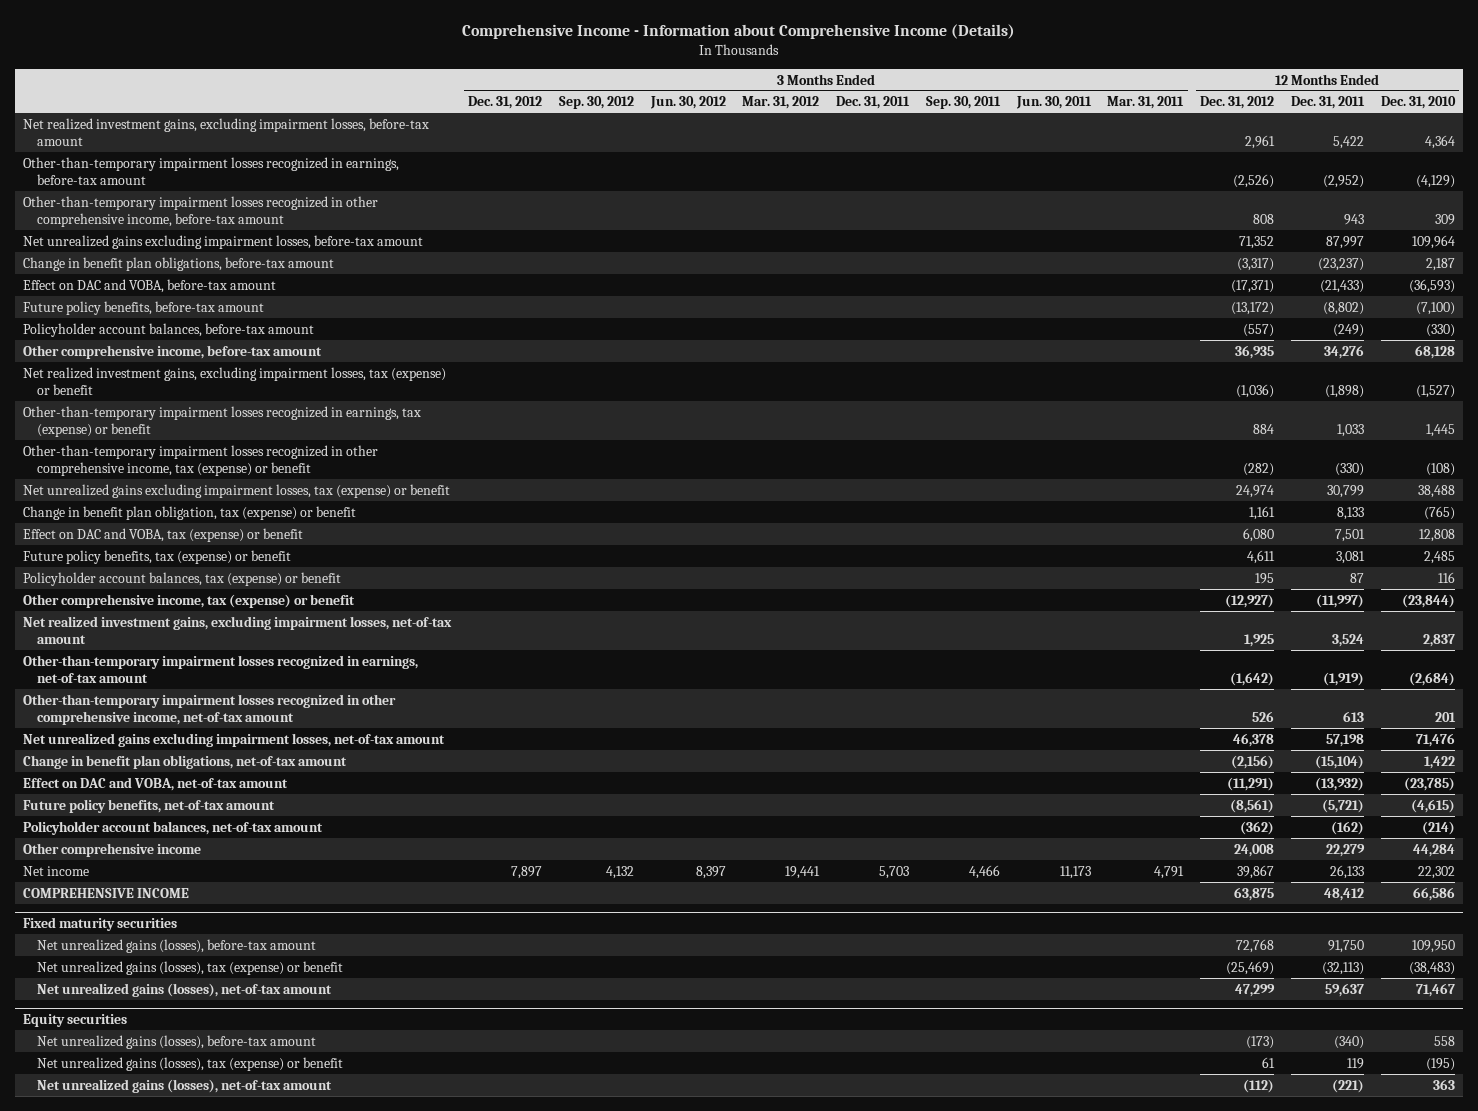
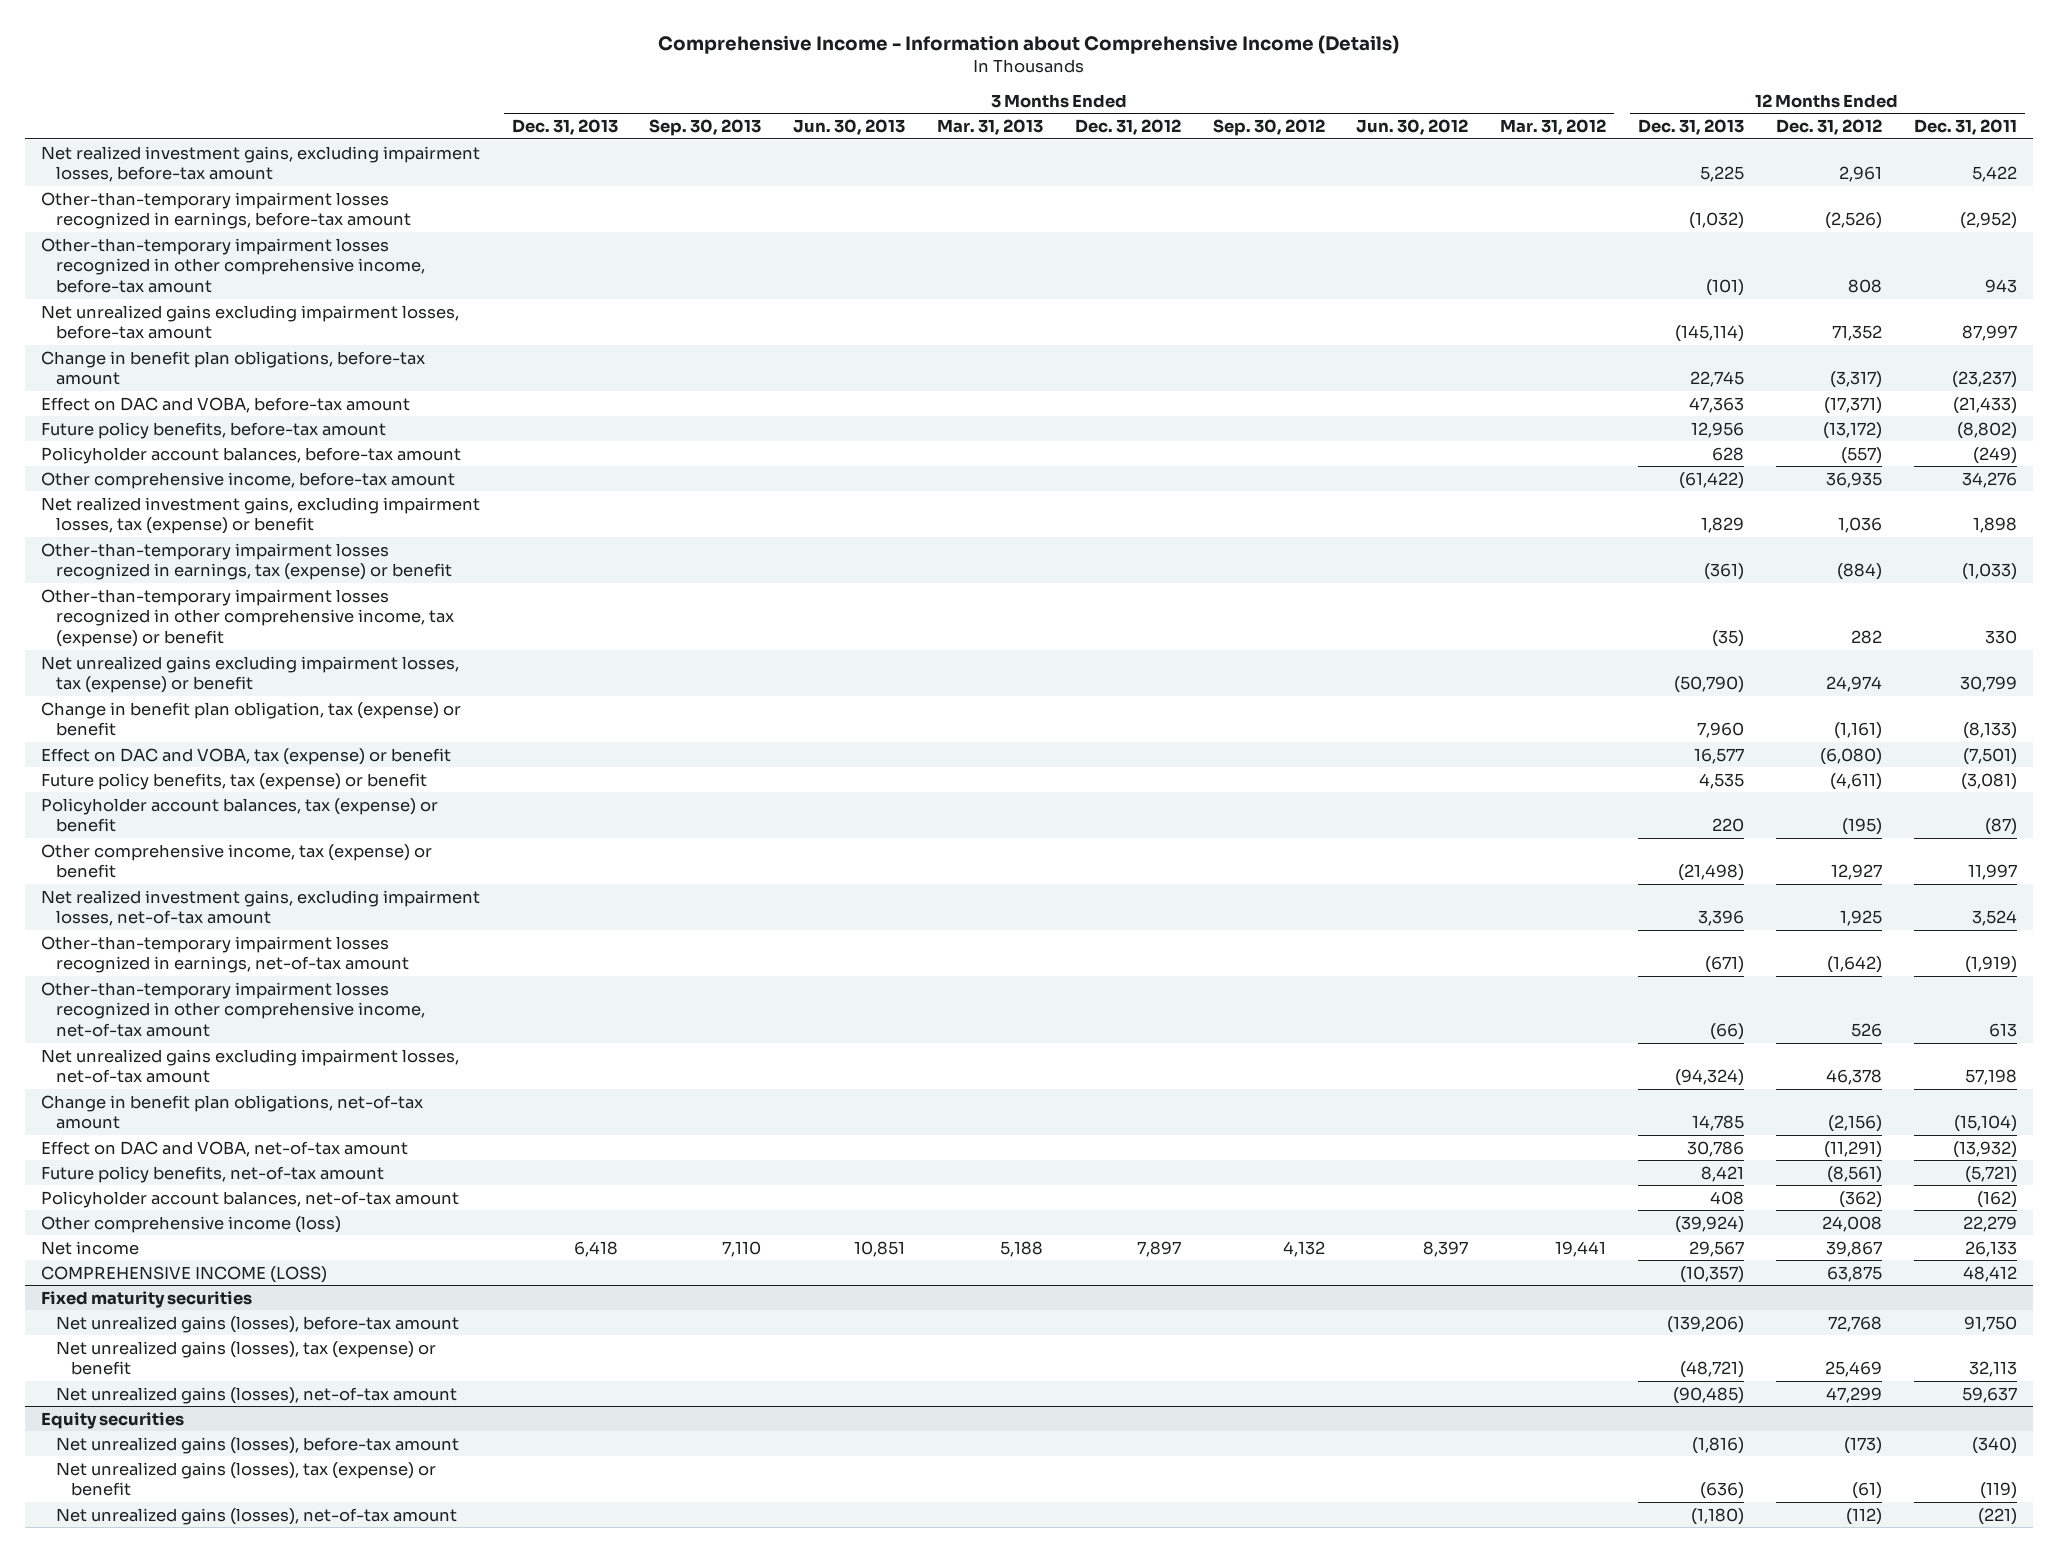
- | 3 Months Ended Dec. 31, 2012 | 3 Months Ended Sep. 30, 2012 | 3 Months Ended Jun. 30, 2012 | 3 Months Ended Mar. 31, 2012 | 3 Months Ended Dec. 31, 2011 | 3 Months Ended Sep. 30, 2011 | 3 Months Ended Jun. 30, 2011 | 3 Months Ended Mar. 31, 2011 | 12 Months Ended Dec. 31, 2012 | 12 Months Ended Dec. 31, 2011 | 12 Months Ended Dec. 31, 2010
+ | 3 Months Ended Dec. 31, 2013 | 3 Months Ended Sep. 30, 2013 | 3 Months Ended Jun. 30, 2013 | 3 Months Ended Mar. 31, 2013 | 3 Months Ended Dec. 31, 2012 | 3 Months Ended Sep. 30, 2012 | 3 Months Ended Jun. 30, 2012 | 3 Months Ended Mar. 31, 2012 | 12 Months Ended Dec. 31, 2013 | 12 Months Ended Dec. 31, 2012 | 12 Months Ended Dec. 31, 2011
- Net realized investment gains, excluding impairment losses, tax (expense) or benefit | | | | | | | | | (1,036) | (1,898) | (1,527)
- Other-than-temporary impairment losses recognized in earnings, tax (expense) or benefit | | | | | | | | | 884 | 1,033 | 1,445
- Other-than-temporary impairment losses recognized in other comprehensive income, tax (expense) or benefit | | | | | | | | | (282) | (330) | (108)
+ Net realized investment gains, excluding impairment losses, tax (expense) or benefit | | | | | | | | | 1,829 | 1,036 | 1,898
+ Other-than-temporary impairment losses recognized in earnings, tax (expense) or benefit | | | | | | | | | (361) | (884) | (1,033)
+ Other-than-temporary impairment losses recognized in other comprehensive income, tax (expense) or benefit | | | | | | | | | (35) | 282 | 330
- Change in benefit plan obligation, tax (expense) or benefit | | | | | | | | | 1,161 | 8,133 | (765)
- Effect on DAC and VOBA, tax (expense) or benefit | | | | | | | | | 6,080 | 7,501 | 12,808
- Future policy benefits, tax (expense) or benefit | | | | | | | | | 4,611 | 3,081 | 2,485
- Policyholder account balances, tax (expense) or benefit | | | | | | | | | 195 | 87 | 116
- Other comprehensive income, tax (expense) or benefit | | | | | | | | | (12,927) | (11,997) | (23,844)
+ Change in benefit plan obligation, tax (expense) or benefit | | | | | | | | | 7,960 | (1,161) | (8,133)
+ Effect on DAC and VOBA, tax (expense) or benefit | | | | | | | | | 16,577 | (6,080) | (7,501)
+ Future policy benefits, tax (expense) or benefit | | | | | | | | | 4,535 | (4,611) | (3,081)
+ Policyholder account balances, tax (expense) or benefit | | | | | | | | | 220 | (195) | (87)
+ Other comprehensive income, tax (expense) or benefit | | | | | | | | | (21,498) | 12,927 | 11,997
- Other comprehensive income | | | | | | | | | 24,008 | 22,279 | 44,284
+ Other comprehensive income (loss) | | | | | | | | | (39,924) | 24,008 | 22,279
- COMPREHENSIVE INCOME | | | | | | | | | 63,875 | 48,412 | 66,586
+ COMPREHENSIVE INCOME (LOSS) | | | | | | | | | (10,357) | 63,875 | 48,412
@ Fixed maturity securities
- Net unrealized gains (losses), tax (expense) or benefit | | | | | | | | | (25,469) | (32,113) | (38,483)
+ Net unrealized gains (losses), tax (expense) or benefit | | | | | | | | | (48,721) | 25,469 | 32,113
@ Equity securities
- Net unrealized gains (losses), tax (expense) or benefit | | | | | | | | | 61 | 119 | (195)
+ Net unrealized gains (losses), tax (expense) or benefit | | | | | | | | | (636) | (61) | (119)

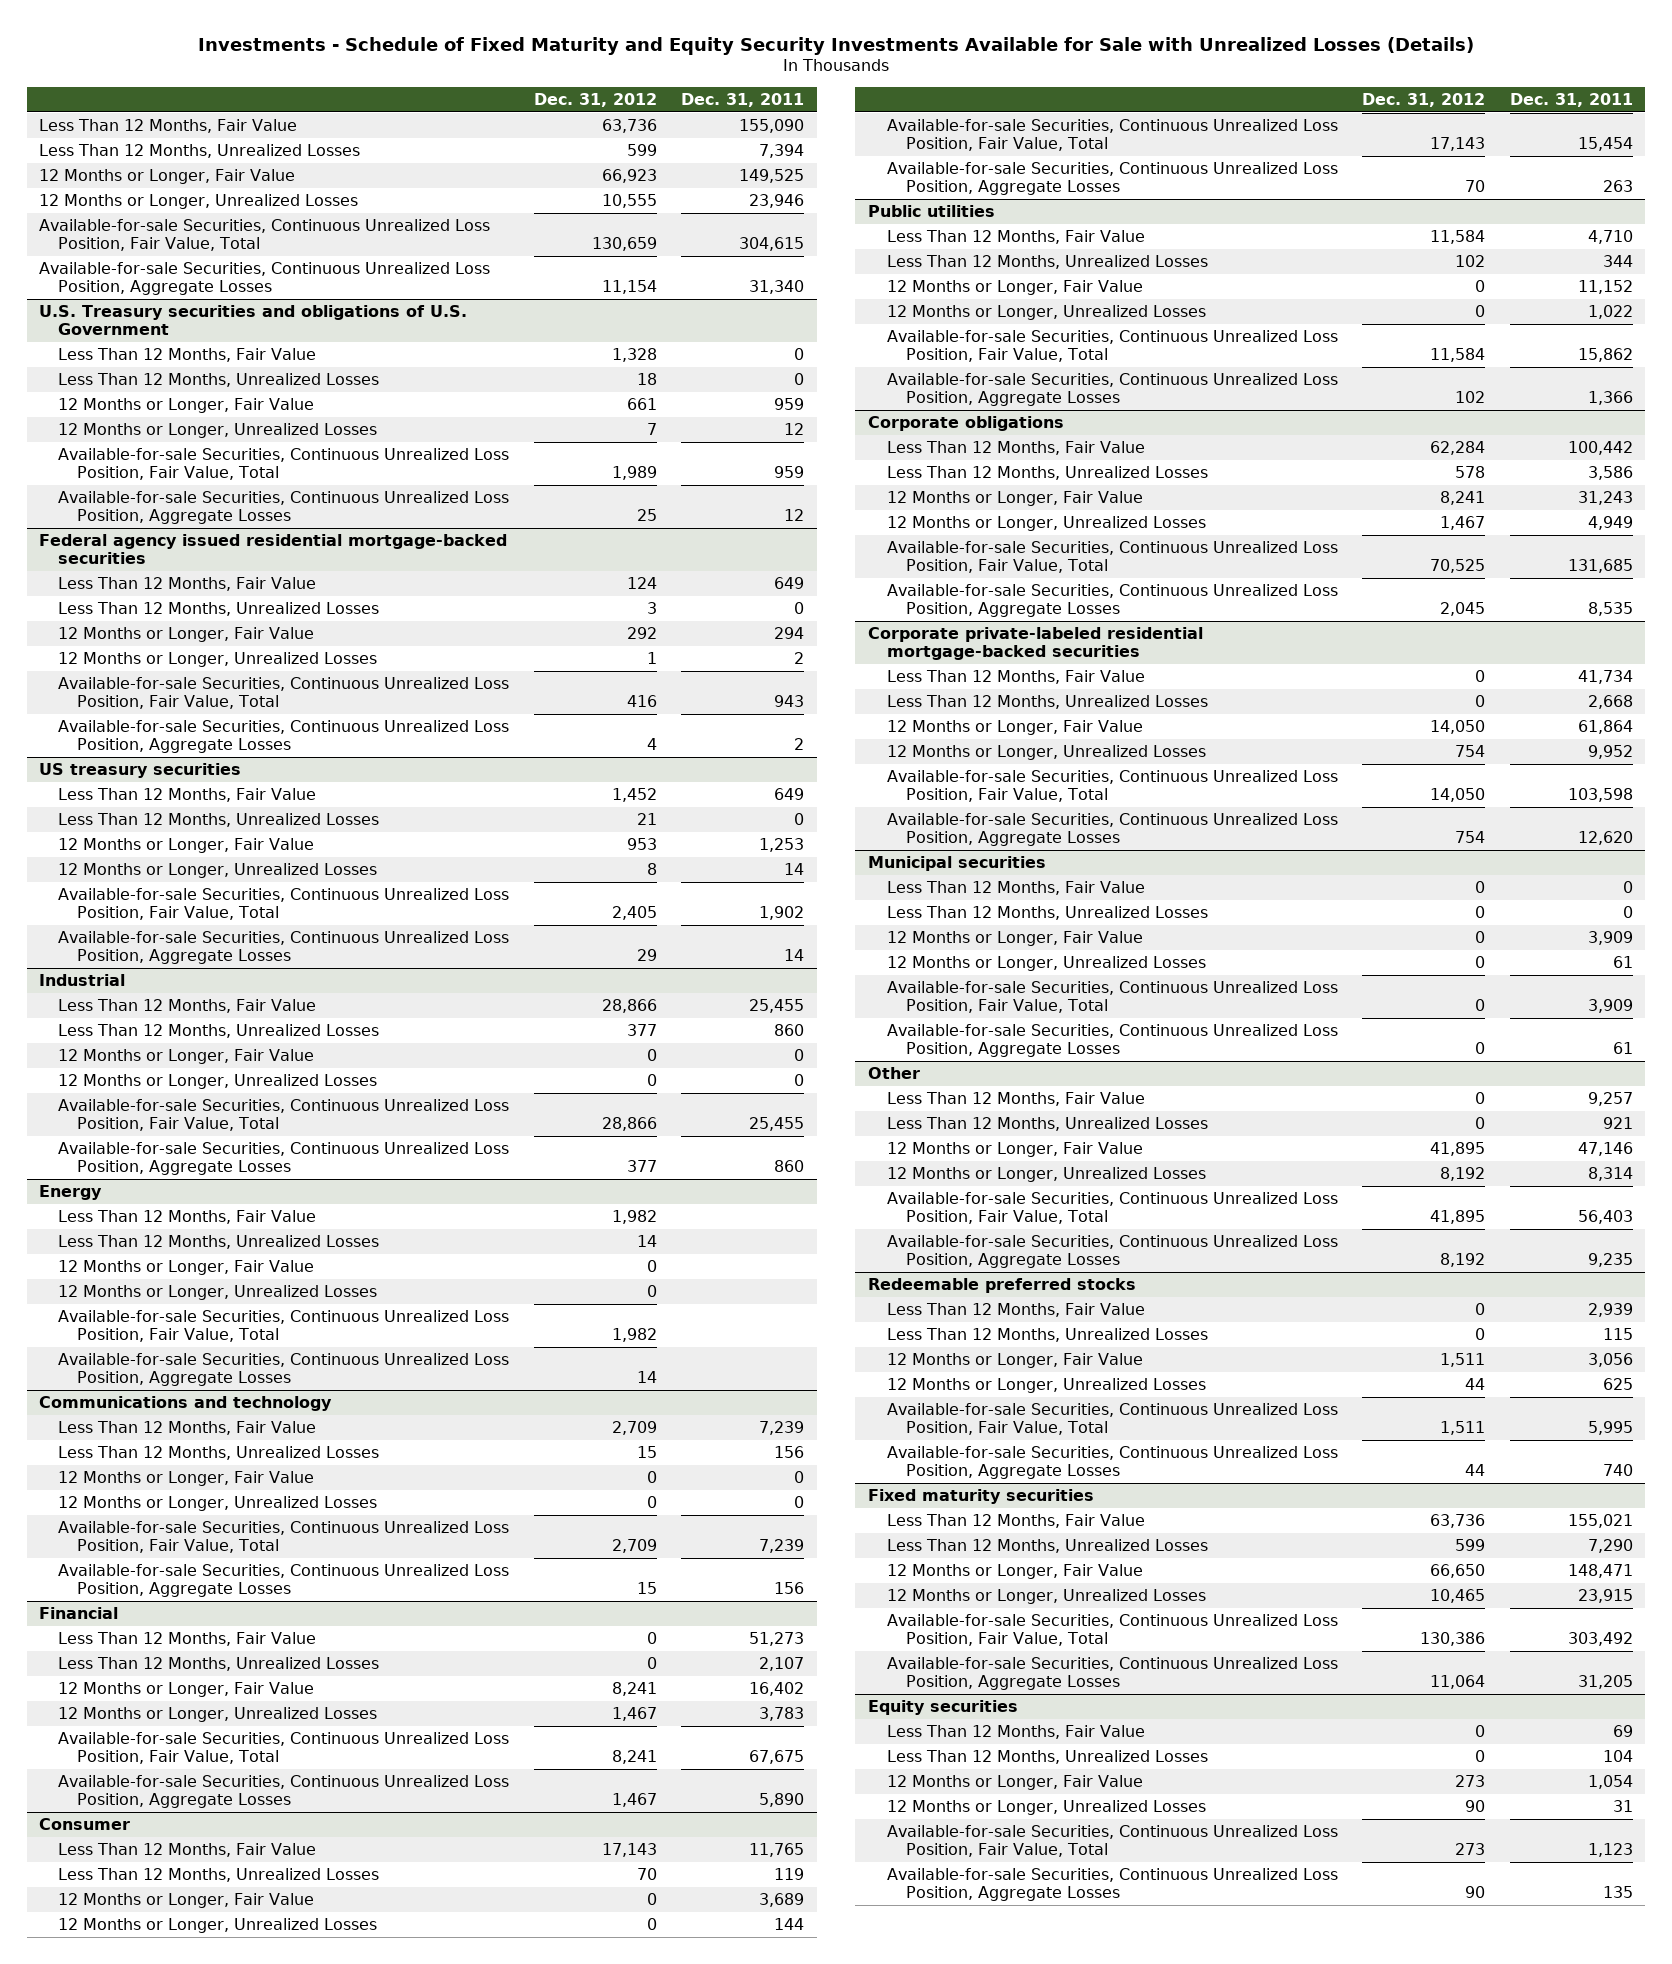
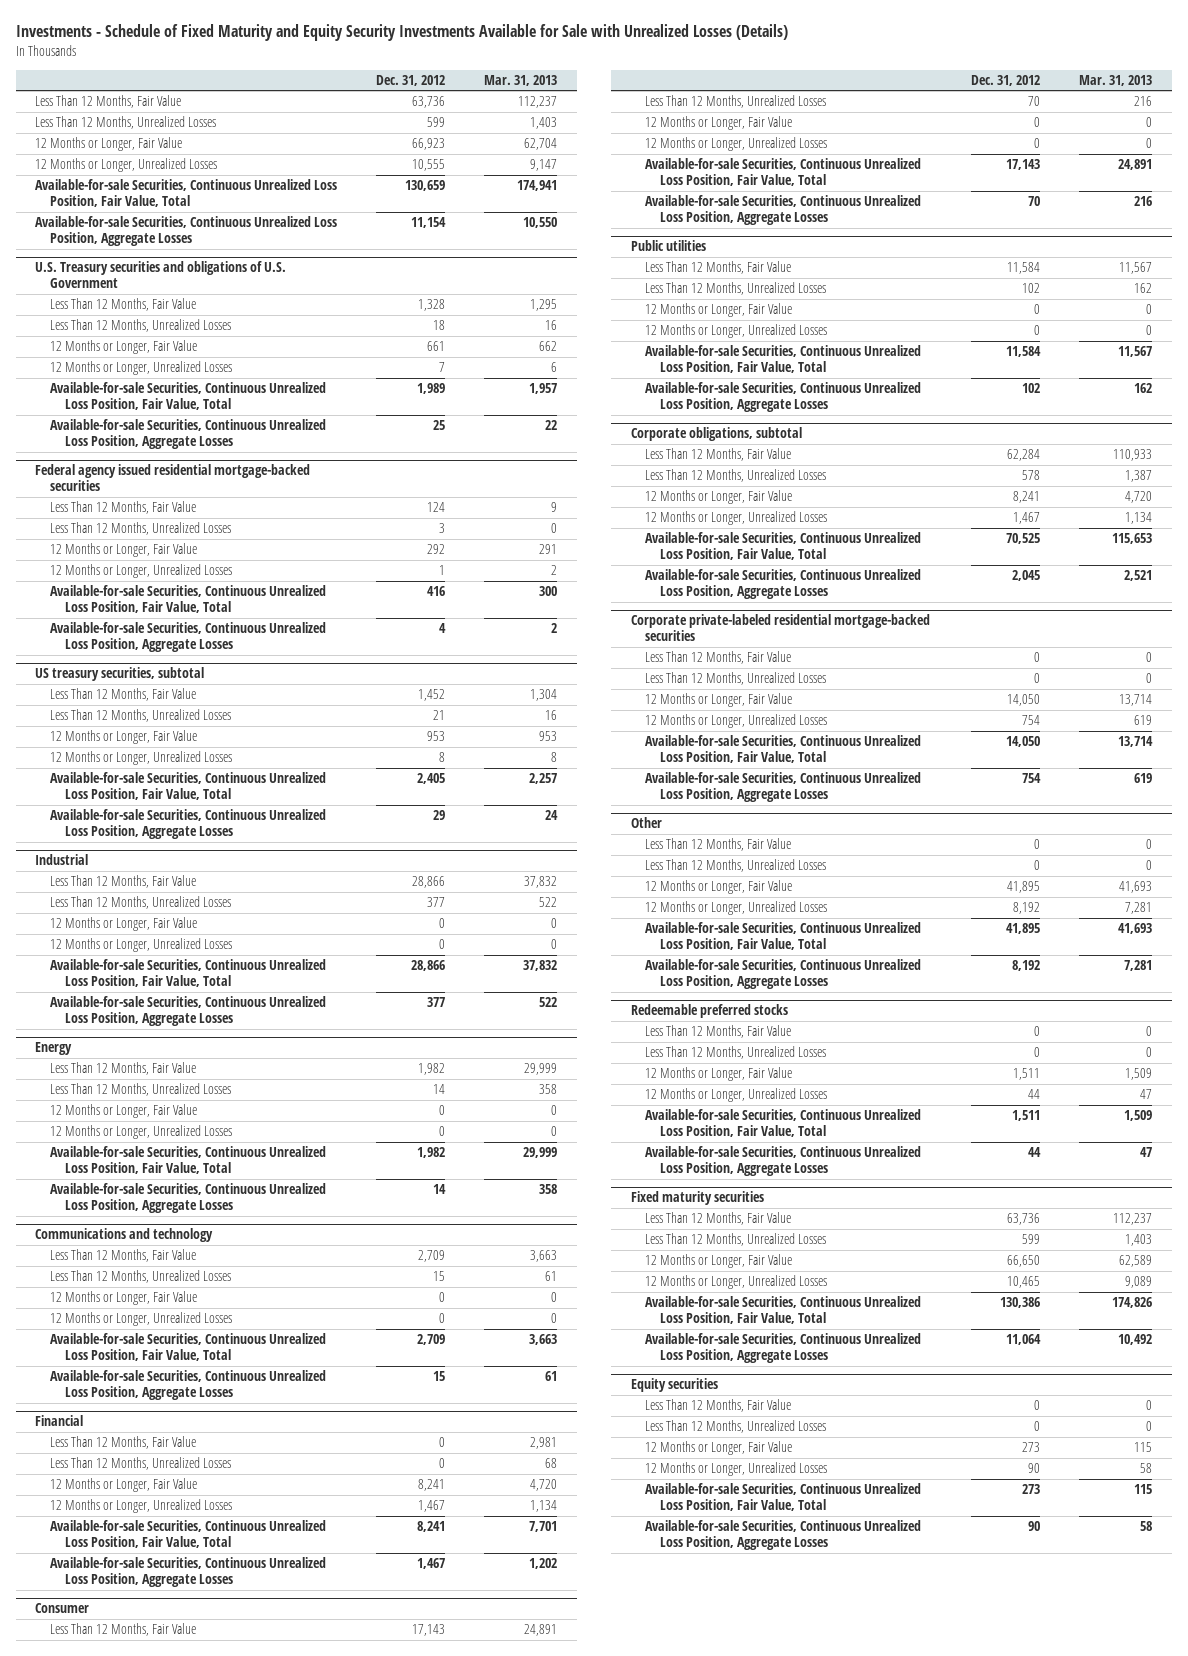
- | Dec. 31, 2012 | Dec. 31, 2011
+ | Dec. 31, 2012 | Mar. 31, 2013
- US treasury securities
+ US treasury securities, subtotal
- Corporate obligations
+ Corporate obligations, subtotal
- Municipal securities
- Less Than 12 Months, Fair Value | 0 | 0
- Less Than 12 Months, Unrealized Losses | 0 | 0
- 12 Months or Longer, Fair Value | 0 | 3,909
- 12 Months or Longer, Unrealized Losses | 0 | 61
- Available-for-sale Securities, Continuous Unrealized Loss Position, Fair Value, Total | 0 | 3,909
- Available-for-sale Securities, Continuous Unrealized Loss Position, Aggregate Losses | 0 | 61

